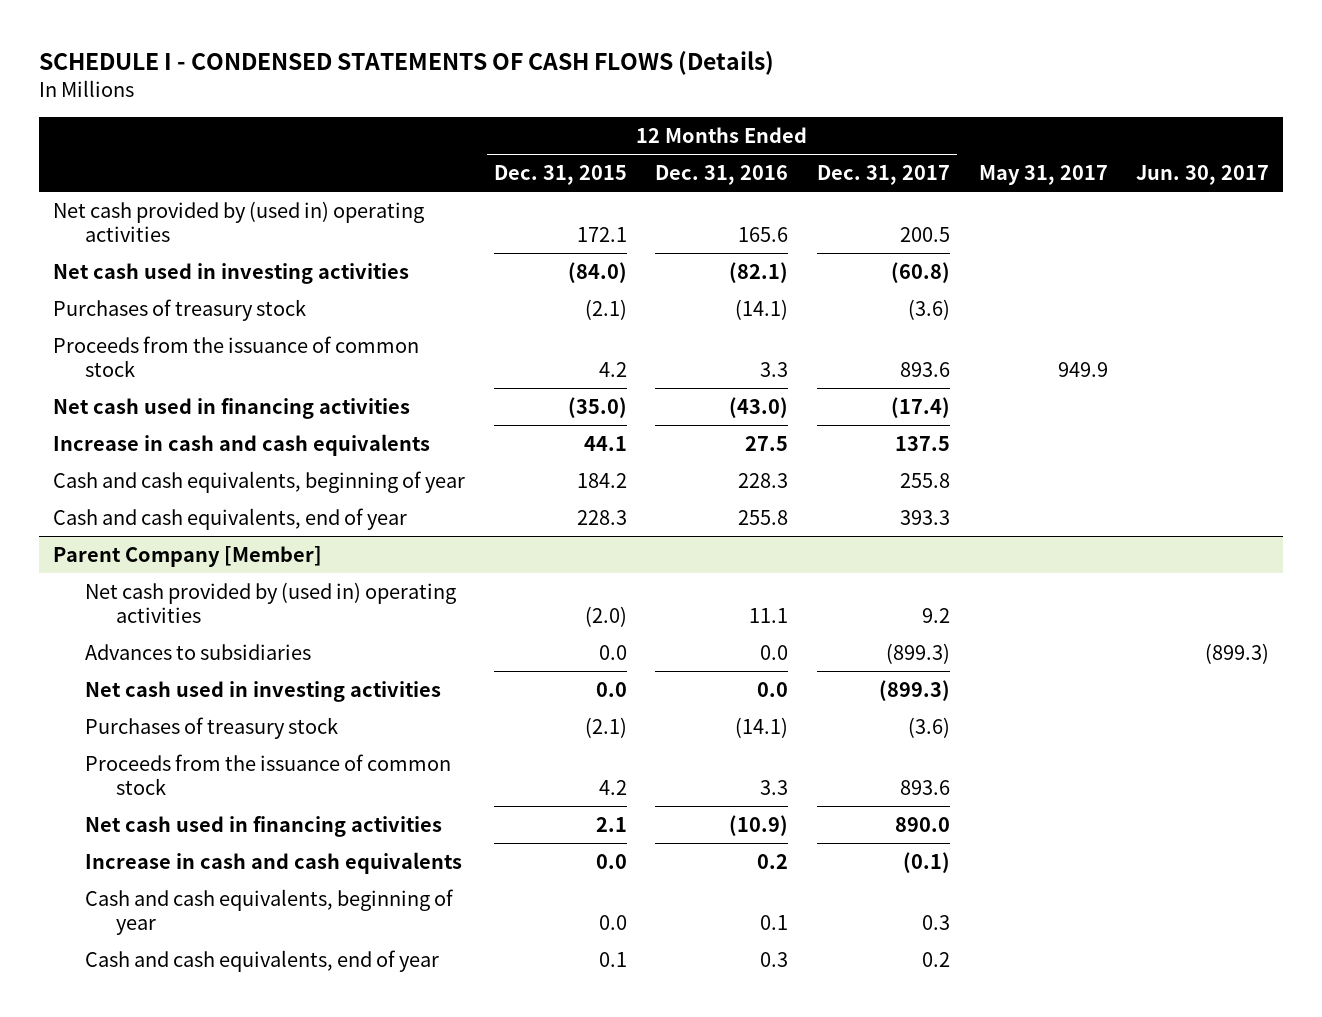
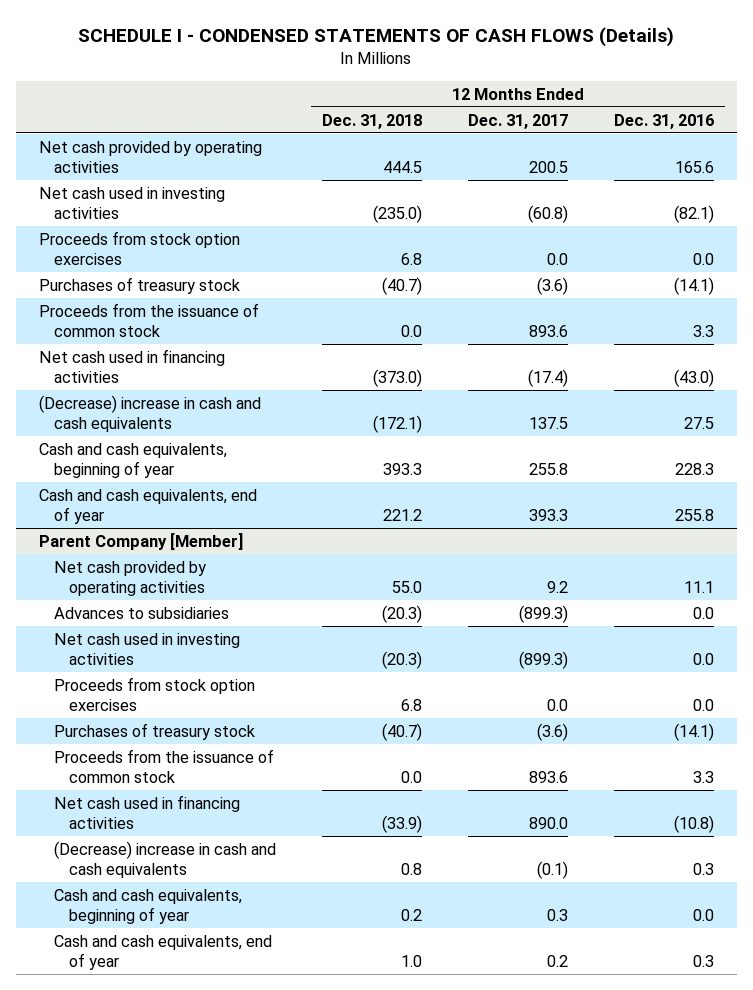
- | 12 Months Ended Dec. 31, 2015 | 12 Months Ended Dec. 31, 2016 | 12 Months Ended Dec. 31, 2017 | May 31, 2017 | Jun. 30, 2017
+ | 12 Months Ended Dec. 31, 2018 | 12 Months Ended Dec. 31, 2017 | 12 Months Ended Dec. 31, 2016
- Net cash provided by (used in) operating activities | 172.1 | 165.6 | 200.5 | |
+ Net cash provided by operating activities | 444.5 | 200.5 | 165.6
+ Proceeds from stock option exercises | 6.8 | 0.0 | 0.0
- Increase in cash and cash equivalents | 44.1 | 27.5 | 137.5 | |
+ (Decrease) increase in cash and cash equivalents | (172.1) | 137.5 | 27.5
@ Parent Company [Member]
- Net cash provided by (used in) operating activities | (2.0) | 11.1 | 9.2 | |
+ Net cash provided by operating activities | 55.0 | 9.2 | 11.1
+ Proceeds from stock option exercises | 6.8 | 0.0 | 0.0
- Net cash used in financing activities | 2.1 | (10.9) | 890.0 | |
- Increase in cash and cash equivalents | 0.0 | 0.2 | (0.1) | |
- Cash and cash equivalents, beginning of year | 0.0 | 0.1 | 0.3 | |
+ Net cash used in financing activities | (33.9) | 890.0 | (10.8)
+ (Decrease) increase in cash and cash equivalents | 0.8 | (0.1) | 0.3
+ Cash and cash equivalents, beginning of year | 0.2 | 0.3 | 0.0

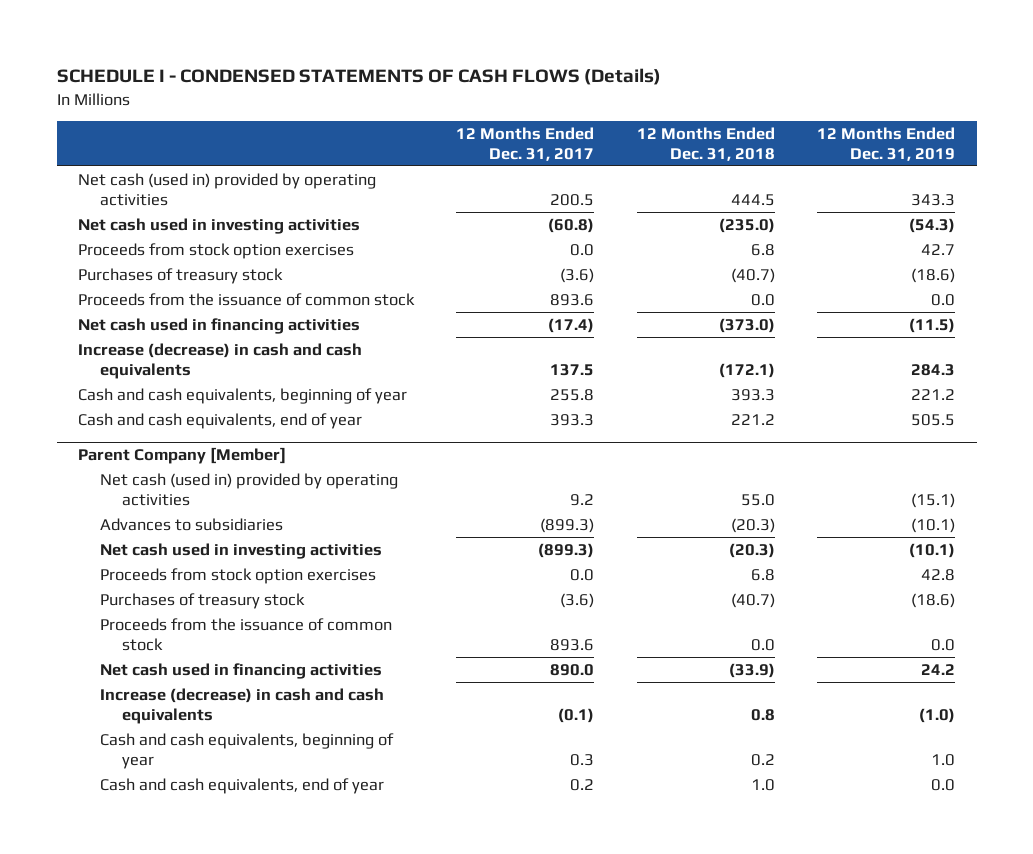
- | 12 Months Ended Dec. 31, 2018 | 12 Months Ended Dec. 31, 2017 | 12 Months Ended Dec. 31, 2016
+ | 12 Months Ended Dec. 31, 2017 | 12 Months Ended Dec. 31, 2018 | 12 Months Ended Dec. 31, 2019
- Net cash provided by operating activities | 444.5 | 200.5 | 165.6
+ Net cash (used in) provided by operating activities | 200.5 | 444.5 | 343.3
- (Decrease) increase in cash and cash equivalents | (172.1) | 137.5 | 27.5
+ Increase (decrease) in cash and cash equivalents | 137.5 | (172.1) | 284.3
@ Parent Company [Member]
- Net cash provided by operating activities | 55.0 | 9.2 | 11.1
+ Net cash (used in) provided by operating activities | 9.2 | 55.0 | (15.1)
- (Decrease) increase in cash and cash equivalents | 0.8 | (0.1) | 0.3
+ Increase (decrease) in cash and cash equivalents | (0.1) | 0.8 | (1.0)

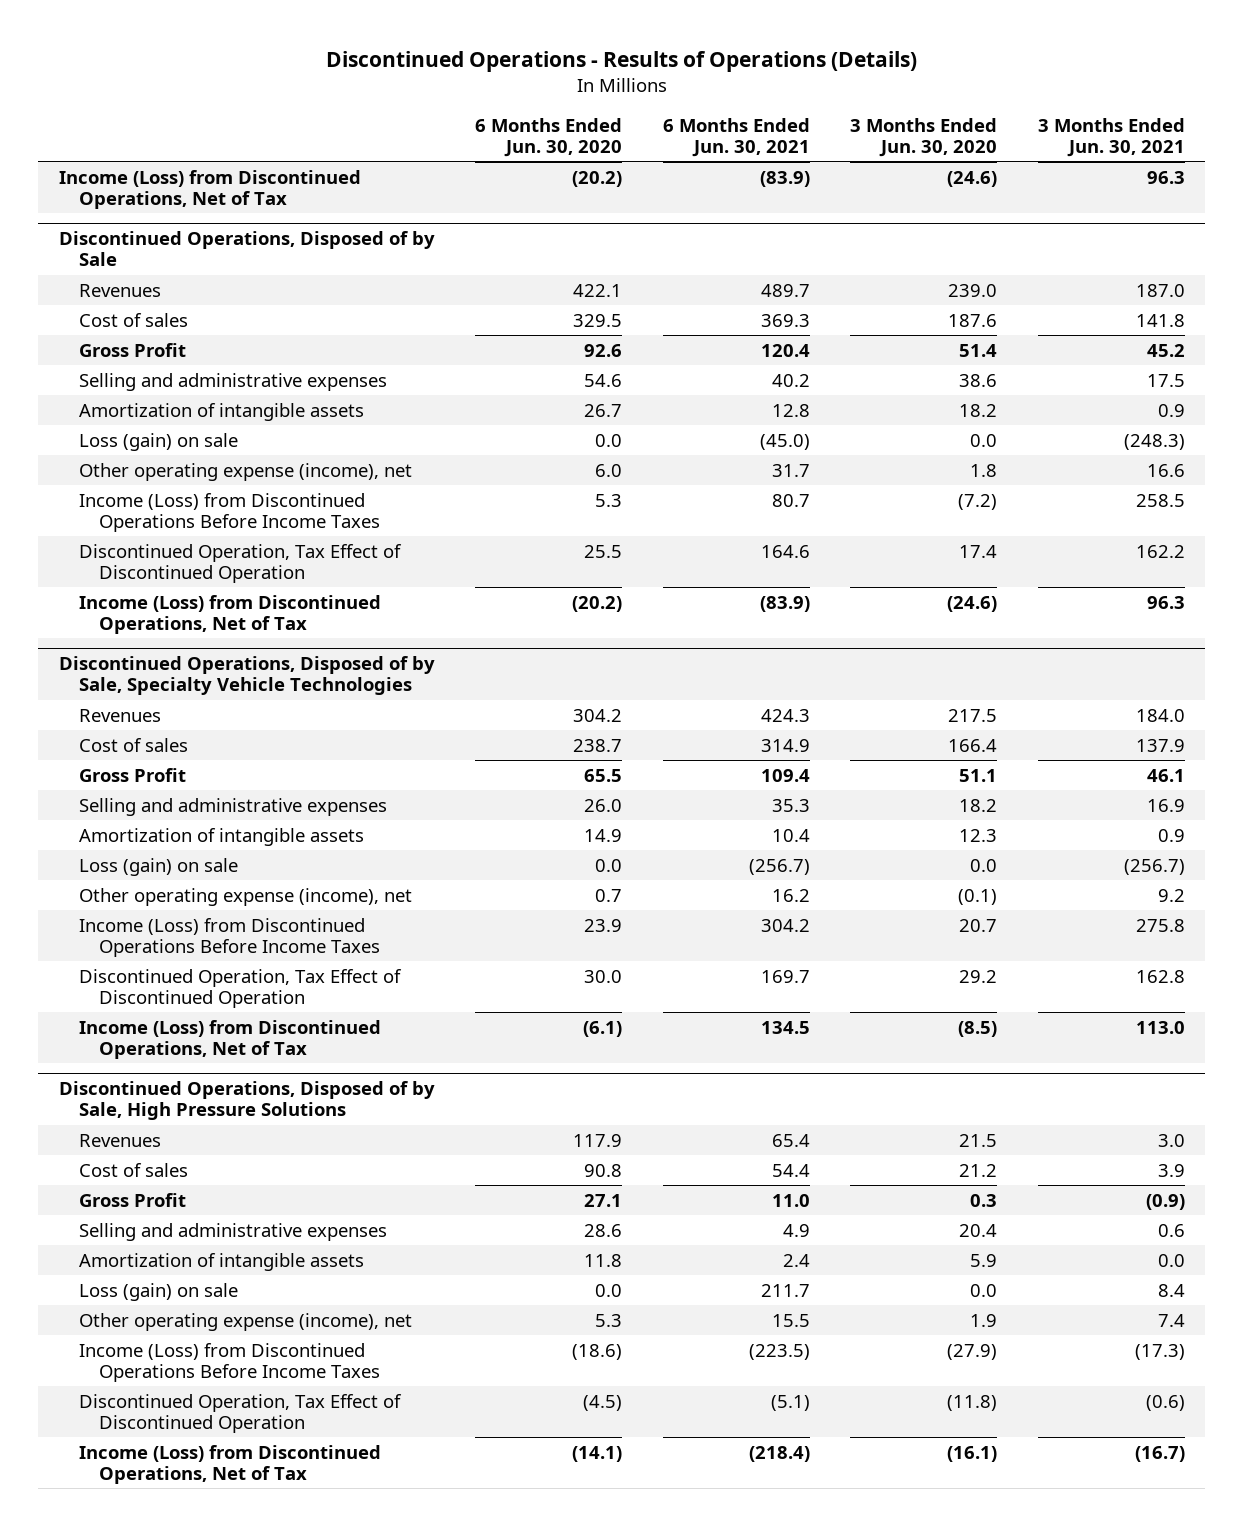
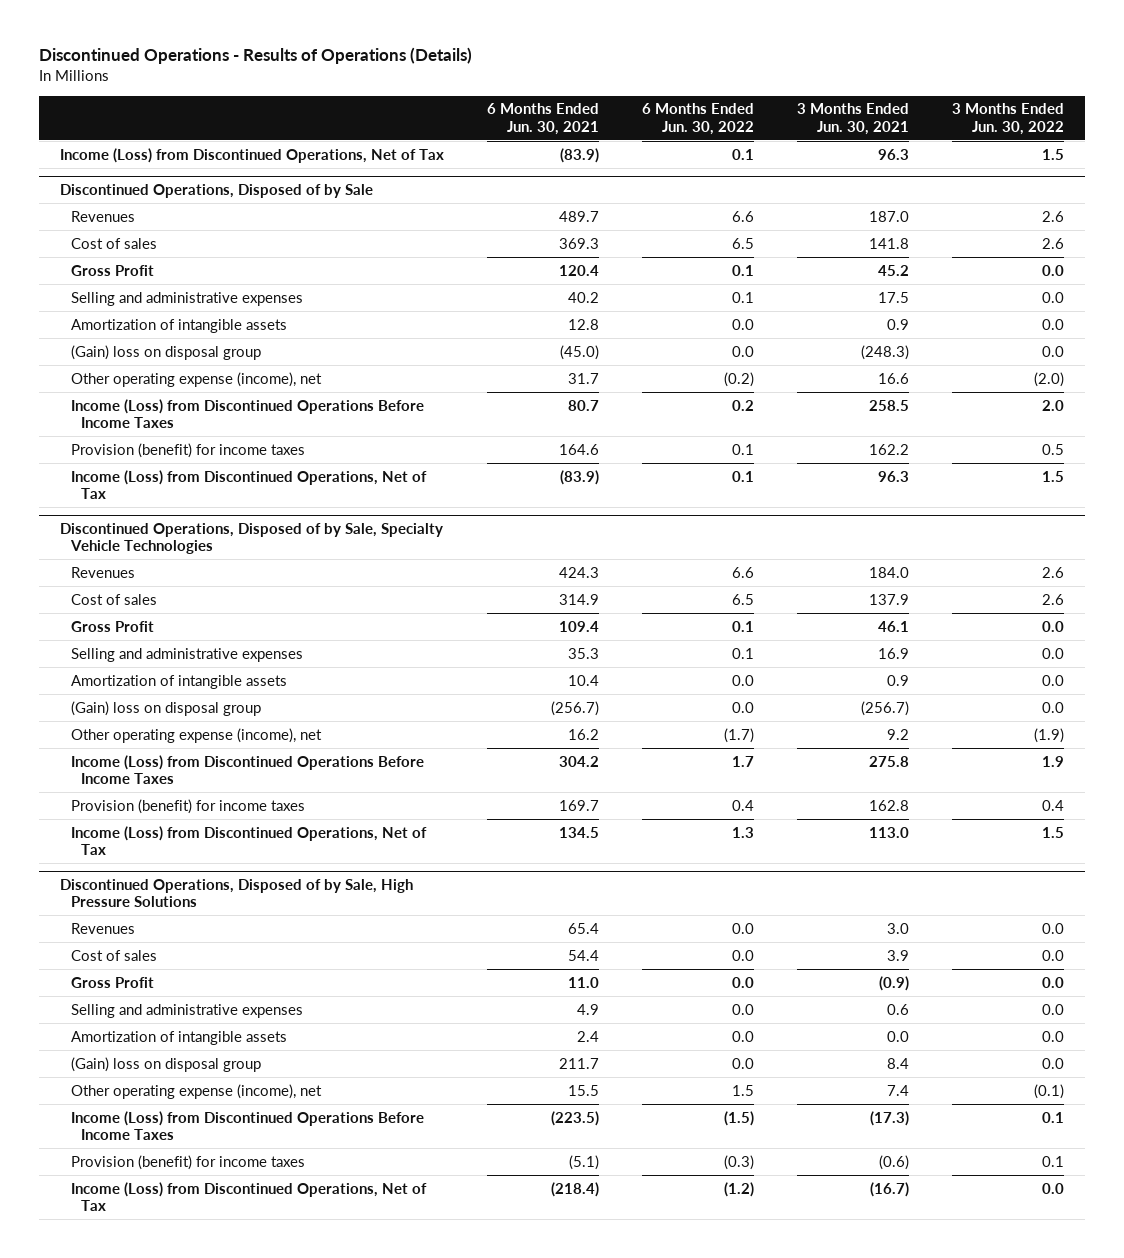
- | 6 Months Ended Jun. 30, 2020 | 6 Months Ended Jun. 30, 2021 | 3 Months Ended Jun. 30, 2020 | 3 Months Ended Jun. 30, 2021
+ | 6 Months Ended Jun. 30, 2021 | 6 Months Ended Jun. 30, 2022 | 3 Months Ended Jun. 30, 2021 | 3 Months Ended Jun. 30, 2022
@ Discontinued Operations, Disposed of by Sale
- Loss (gain) on sale | 0.0 | (45.0) | 0.0 | (248.3)
+ (Gain) loss on disposal group | (45.0) | 0.0 | (248.3) | 0.0
- Discontinued Operation, Tax Effect of Discontinued Operation | 25.5 | 164.6 | 17.4 | 162.2
+ Provision (benefit) for income taxes | 164.6 | 0.1 | 162.2 | 0.5
@ Discontinued Operations, Disposed of by Sale, Specialty Vehicle Technologies
- Loss (gain) on sale | 0.0 | (256.7) | 0.0 | (256.7)
+ (Gain) loss on disposal group | (256.7) | 0.0 | (256.7) | 0.0
- Discontinued Operation, Tax Effect of Discontinued Operation | 30.0 | 169.7 | 29.2 | 162.8
+ Provision (benefit) for income taxes | 169.7 | 0.4 | 162.8 | 0.4
@ Discontinued Operations, Disposed of by Sale, High Pressure Solutions
- Loss (gain) on sale | 0.0 | 211.7 | 0.0 | 8.4
+ (Gain) loss on disposal group | 211.7 | 0.0 | 8.4 | 0.0
- Discontinued Operation, Tax Effect of Discontinued Operation | (4.5) | (5.1) | (11.8) | (0.6)
+ Provision (benefit) for income taxes | (5.1) | (0.3) | (0.6) | 0.1

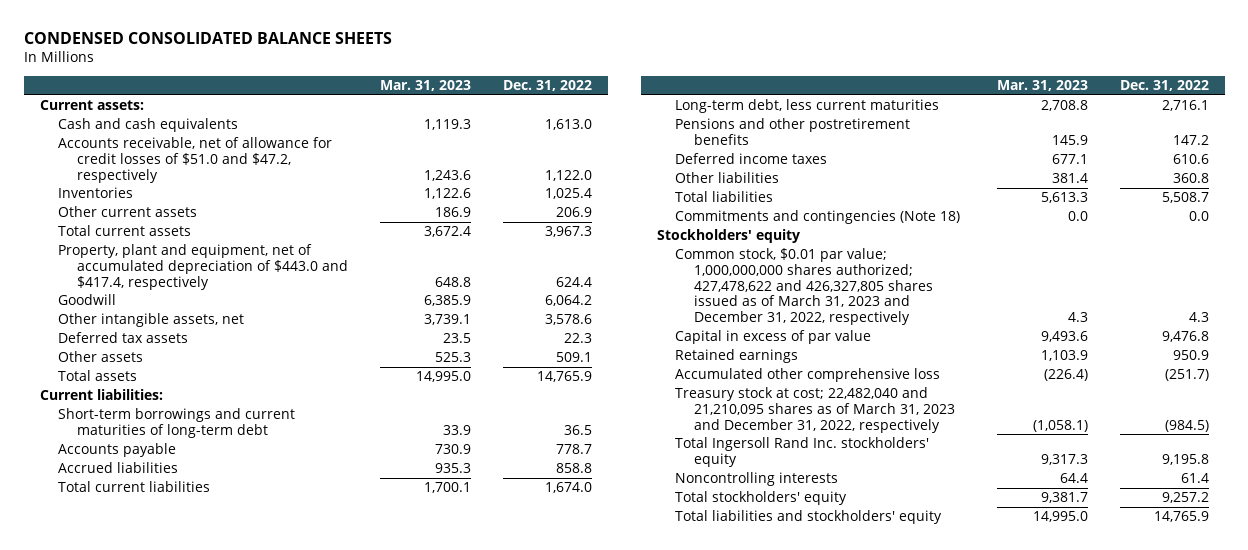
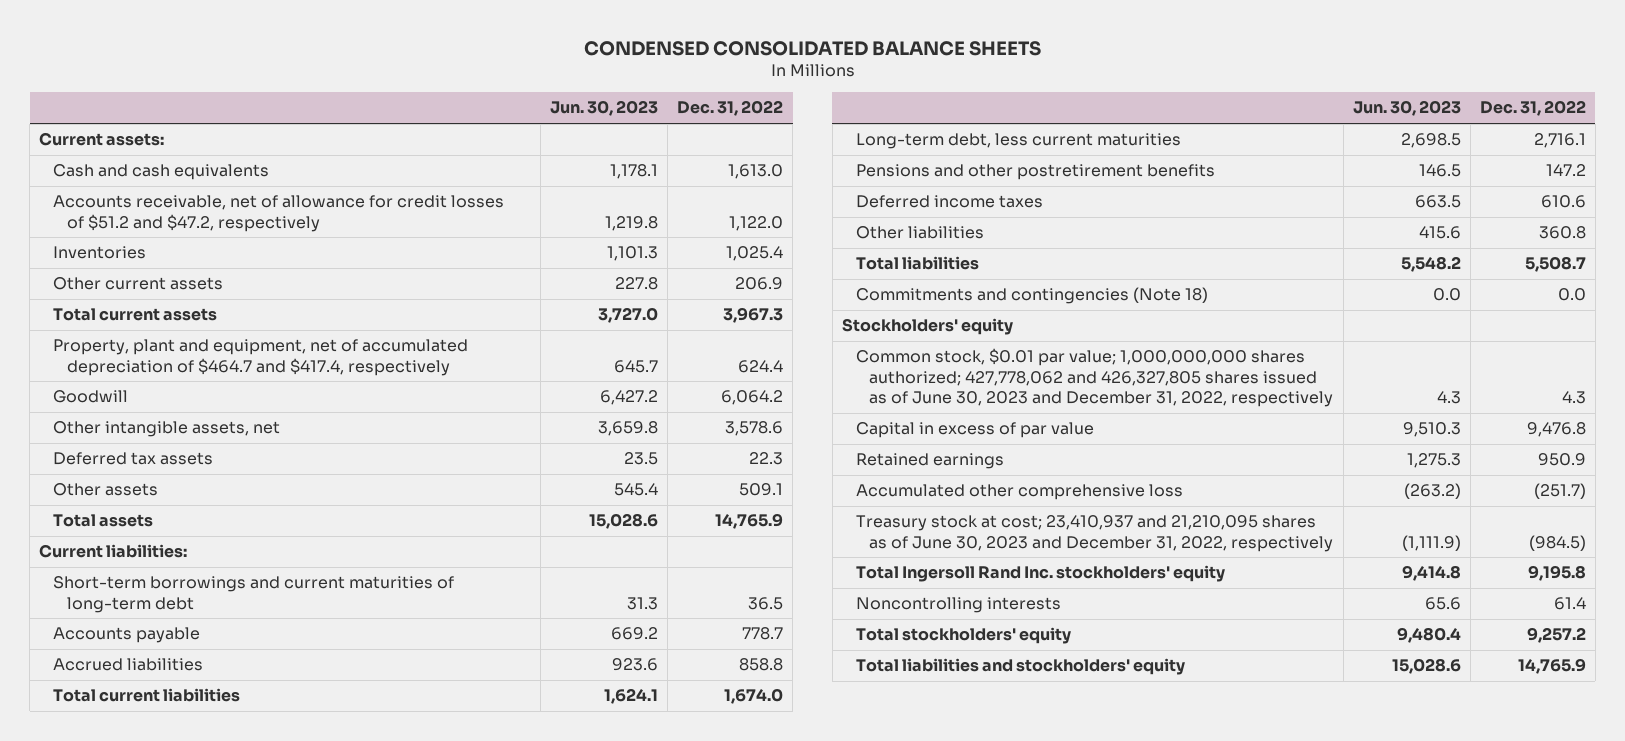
- | Mar. 31, 2023 | Dec. 31, 2022
+ | Jun. 30, 2023 | Dec. 31, 2022
- Accounts receivable, net of allowance for credit losses of $51.0 and $47.2, respectively | 1,243.6 | 1,122.0
+ Accounts receivable, net of allowance for credit losses of $51.2 and $47.2, respectively | 1,219.8 | 1,122.0
- Property, plant and equipment, net of accumulated depreciation of $443.0 and $417.4, respectively | 648.8 | 624.4
+ Property, plant and equipment, net of accumulated depreciation of $464.7 and $417.4, respectively | 645.7 | 624.4
- Common stock, $0.01 par value; 1,000,000,000 shares authorized; 427,478,622 and 426,327,805 shares issued as of March 31, 2023 and December 31, 2022, respectively | 4.3 | 4.3
+ Common stock, $0.01 par value; 1,000,000,000 shares authorized; 427,778,062 and 426,327,805 shares issued as of June 30, 2023 and December 31, 2022, respectively | 4.3 | 4.3
- Treasury stock at cost; 22,482,040 and 21,210,095 shares as of March 31, 2023 and December 31, 2022, respectively | (1,058.1) | (984.5)
+ Treasury stock at cost; 23,410,937 and 21,210,095 shares as of June 30, 2023 and December 31, 2022, respectively | (1,111.9) | (984.5)

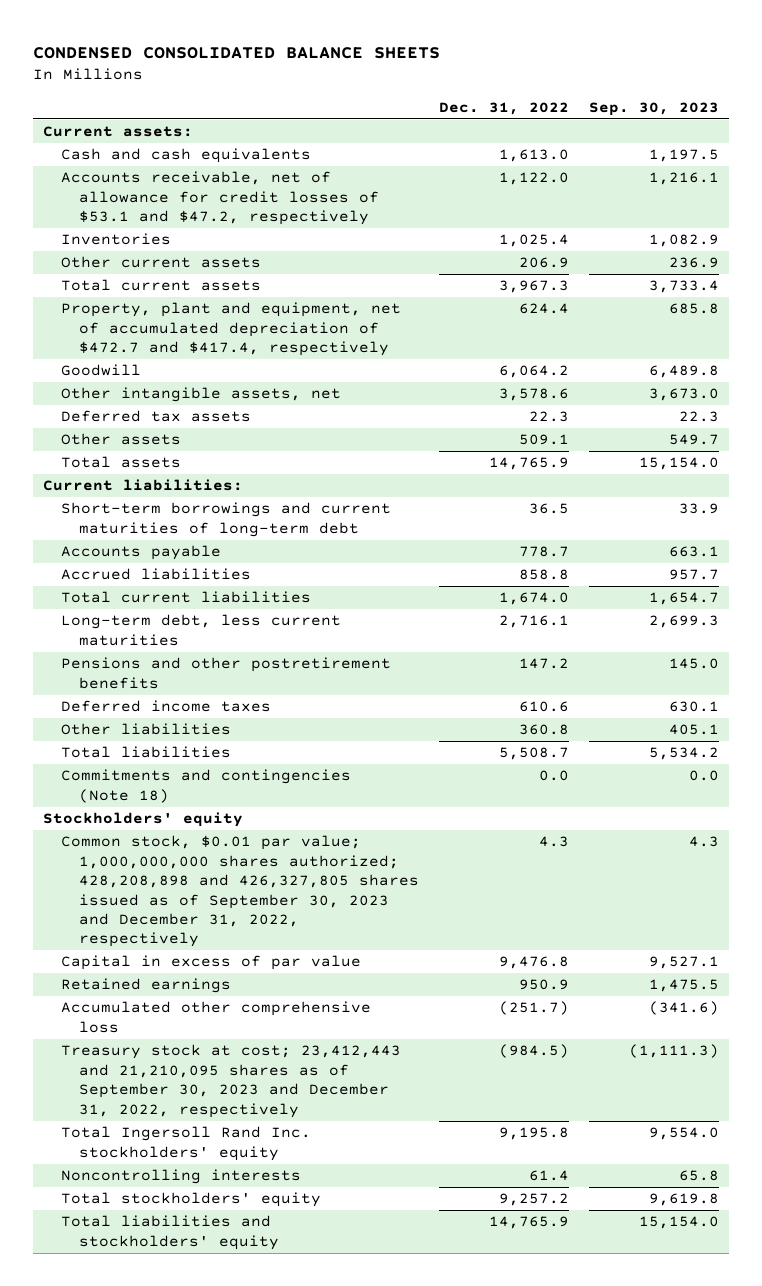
- | Jun. 30, 2023 | Dec. 31, 2022
+ | Dec. 31, 2022 | Sep. 30, 2023
- Accounts receivable, net of allowance for credit losses of $51.2 and $47.2, respectively | 1,219.8 | 1,122.0
+ Accounts receivable, net of allowance for credit losses of $53.1 and $47.2, respectively | 1,122.0 | 1,216.1
- Property, plant and equipment, net of accumulated depreciation of $464.7 and $417.4, respectively | 645.7 | 624.4
+ Property, plant and equipment, net of accumulated depreciation of $472.7 and $417.4, respectively | 624.4 | 685.8
- Common stock, $0.01 par value; 1,000,000,000 shares authorized; 427,778,062 and 426,327,805 shares issued as of June 30, 2023 and December 31, 2022, respectively | 4.3 | 4.3
+ Common stock, $0.01 par value; 1,000,000,000 shares authorized; 428,208,898 and 426,327,805 shares issued as of September 30, 2023 and December 31, 2022, respectively | 4.3 | 4.3
- Treasury stock at cost; 23,410,937 and 21,210,095 shares as of June 30, 2023 and December 31, 2022, respectively | (1,111.9) | (984.5)
+ Treasury stock at cost; 23,412,443 and 21,210,095 shares as of September 30, 2023 and December 31, 2022, respectively | (984.5) | (1,111.3)

